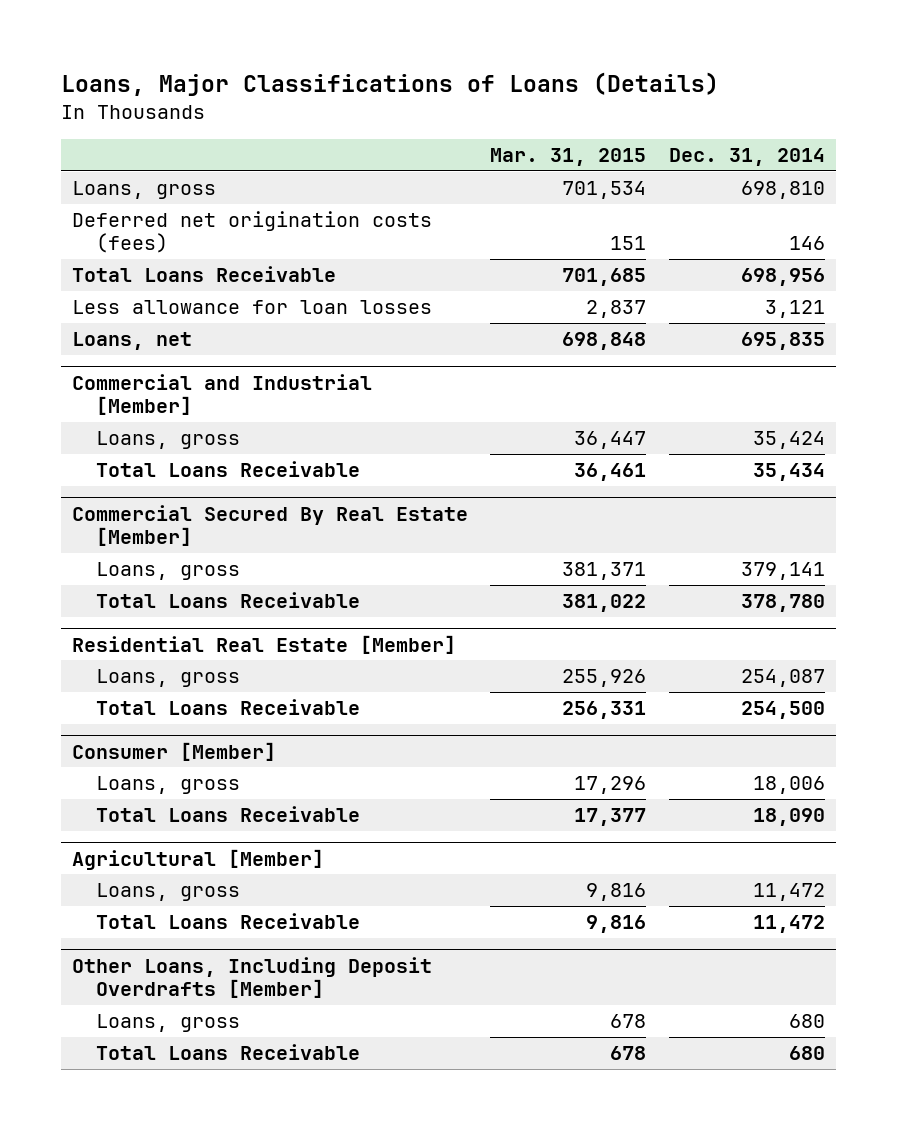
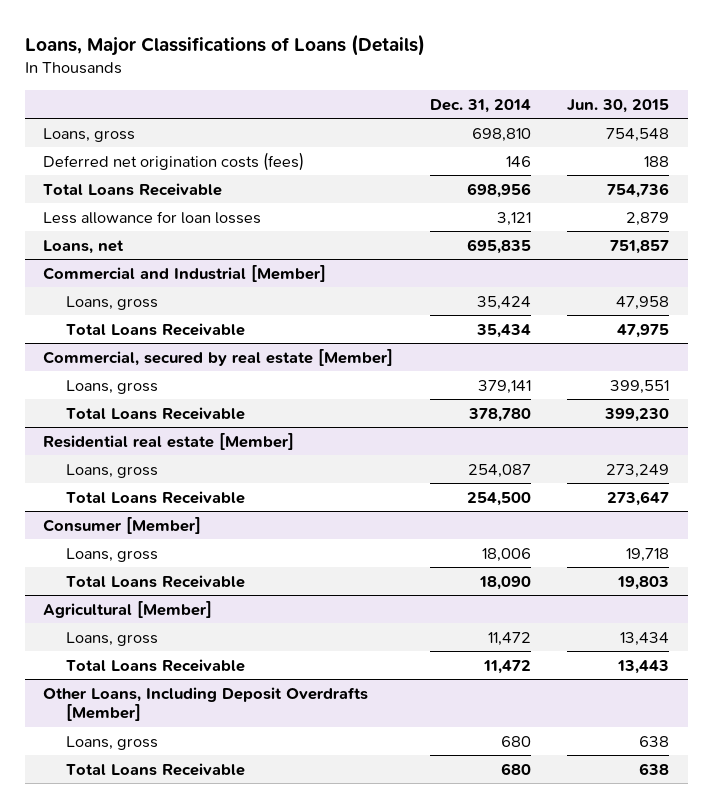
- | Mar. 31, 2015 | Dec. 31, 2014
+ | Dec. 31, 2014 | Jun. 30, 2015
- Commercial Secured By Real Estate [Member]
+ Commercial, secured by real estate [Member]
- Residential Real Estate [Member]
+ Residential real estate [Member]

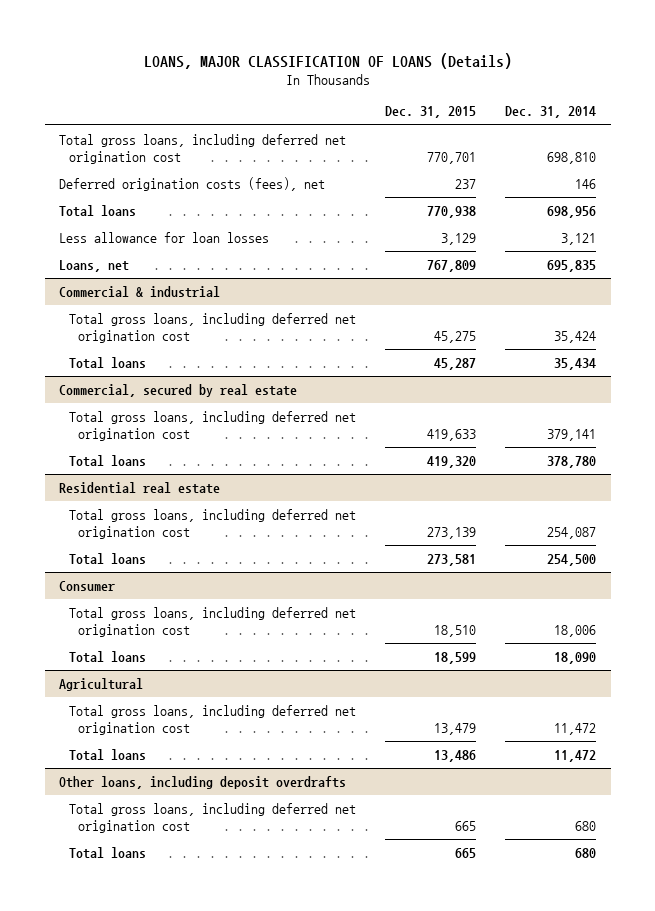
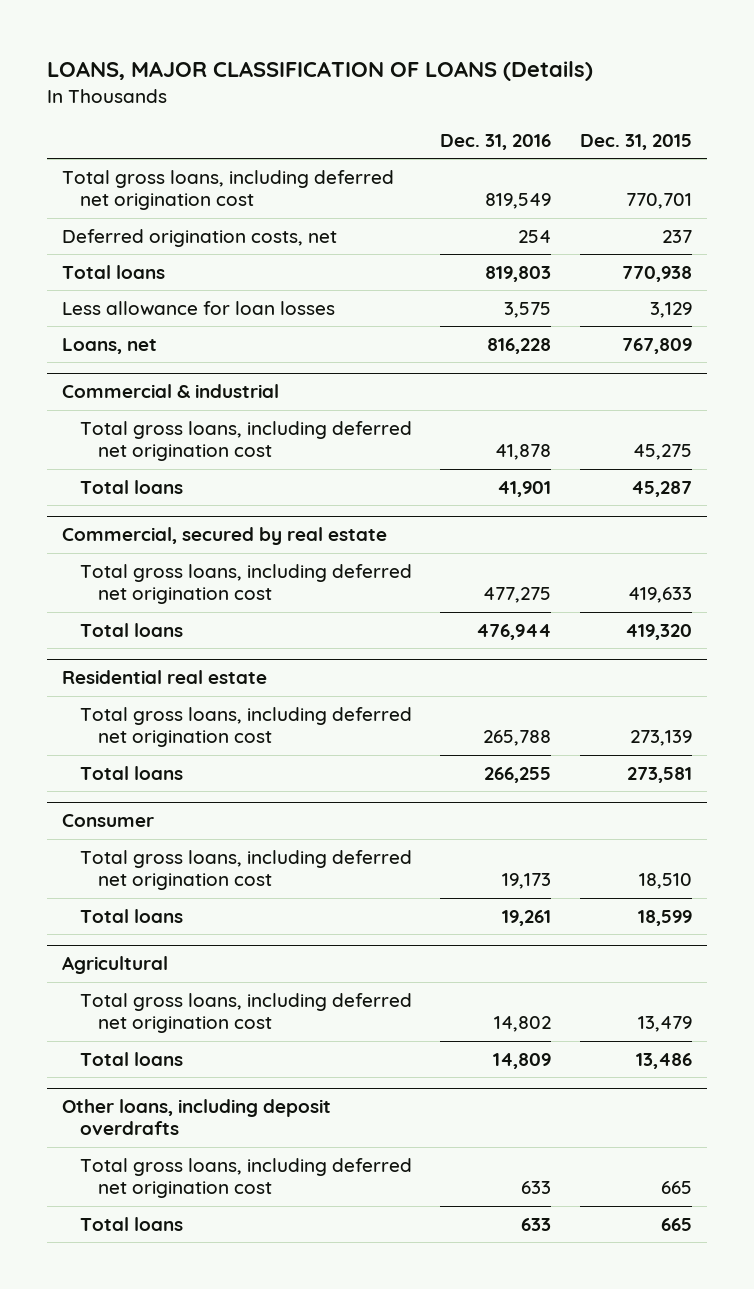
- | Dec. 31, 2015 | Dec. 31, 2014
+ | Dec. 31, 2016 | Dec. 31, 2015
- Deferred origination costs (fees), net | 237 | 146
+ Deferred origination costs, net | 254 | 237

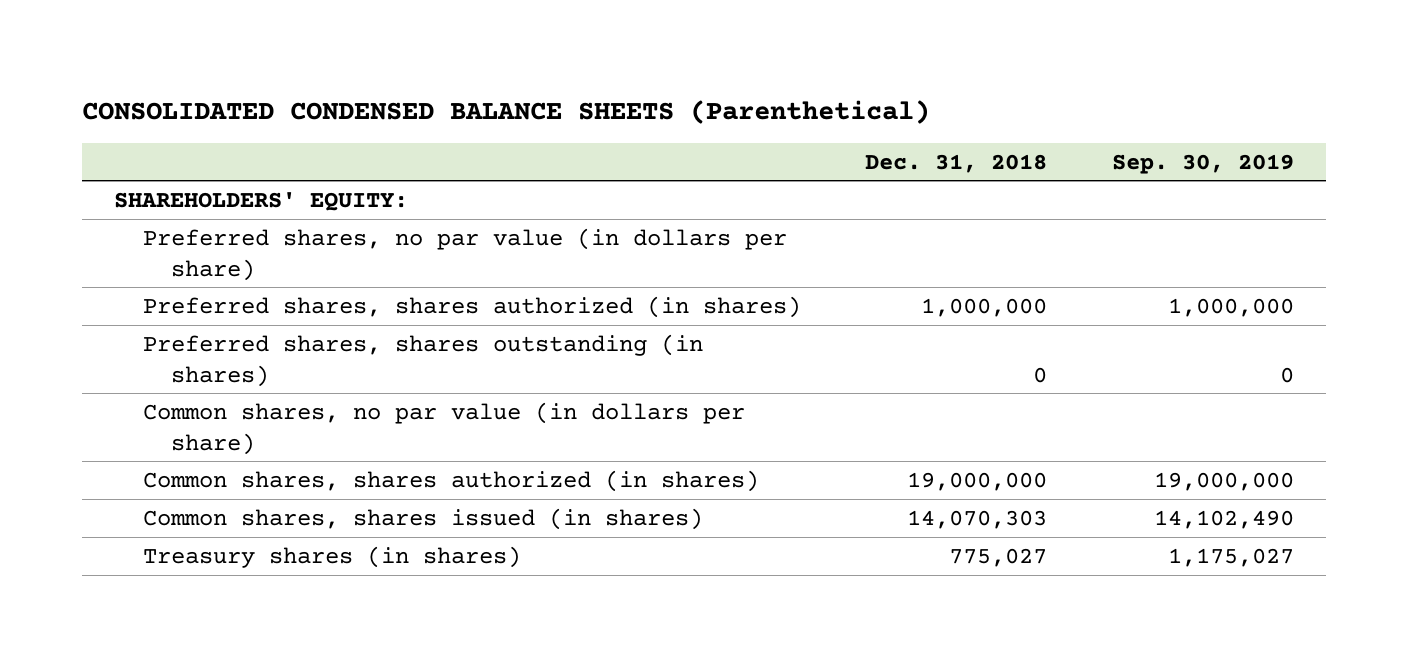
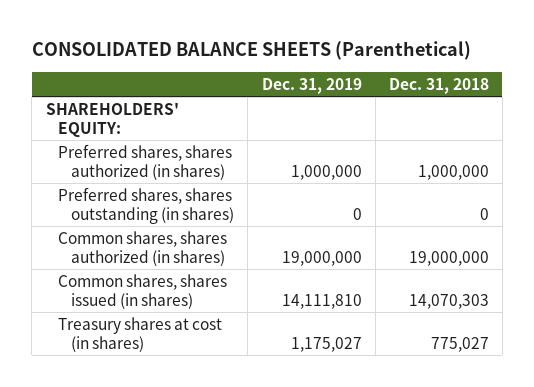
- CONSOLIDATED CONDENSED BALANCE SHEETS (Parenthetical)
+ CONSOLIDATED BALANCE SHEETS (Parenthetical)
- | Dec. 31, 2018 | Sep. 30, 2019
+ | Dec. 31, 2019 | Dec. 31, 2018
- Preferred shares, no par value (in dollars per share)
- Common shares, no par value (in dollars per share)
- Treasury shares (in shares) | 775,027 | 1,175,027
+ Treasury shares at cost (in shares) | 1,175,027 | 775,027

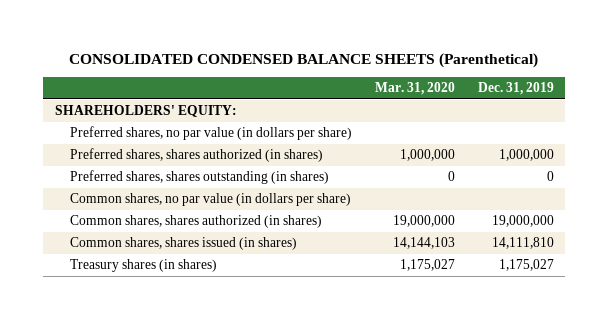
- CONSOLIDATED BALANCE SHEETS (Parenthetical)
+ CONSOLIDATED CONDENSED BALANCE SHEETS (Parenthetical)
- | Dec. 31, 2019 | Dec. 31, 2018
+ | Mar. 31, 2020 | Dec. 31, 2019
+ Preferred shares, no par value (in dollars per share)
+ Common shares, no par value (in dollars per share)
- Treasury shares at cost (in shares) | 1,175,027 | 775,027
+ Treasury shares (in shares) | 1,175,027 | 1,175,027

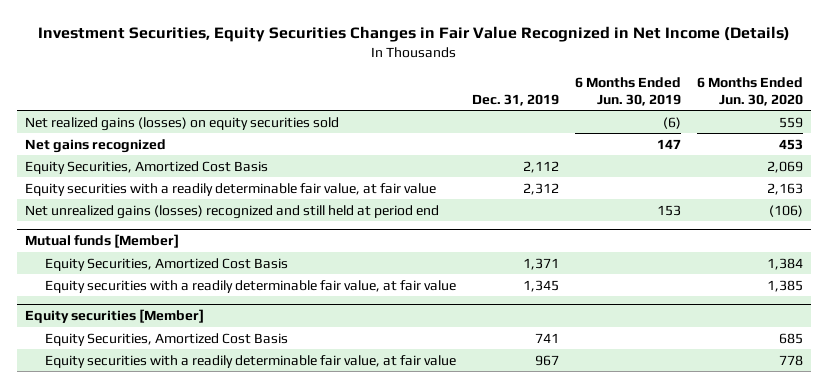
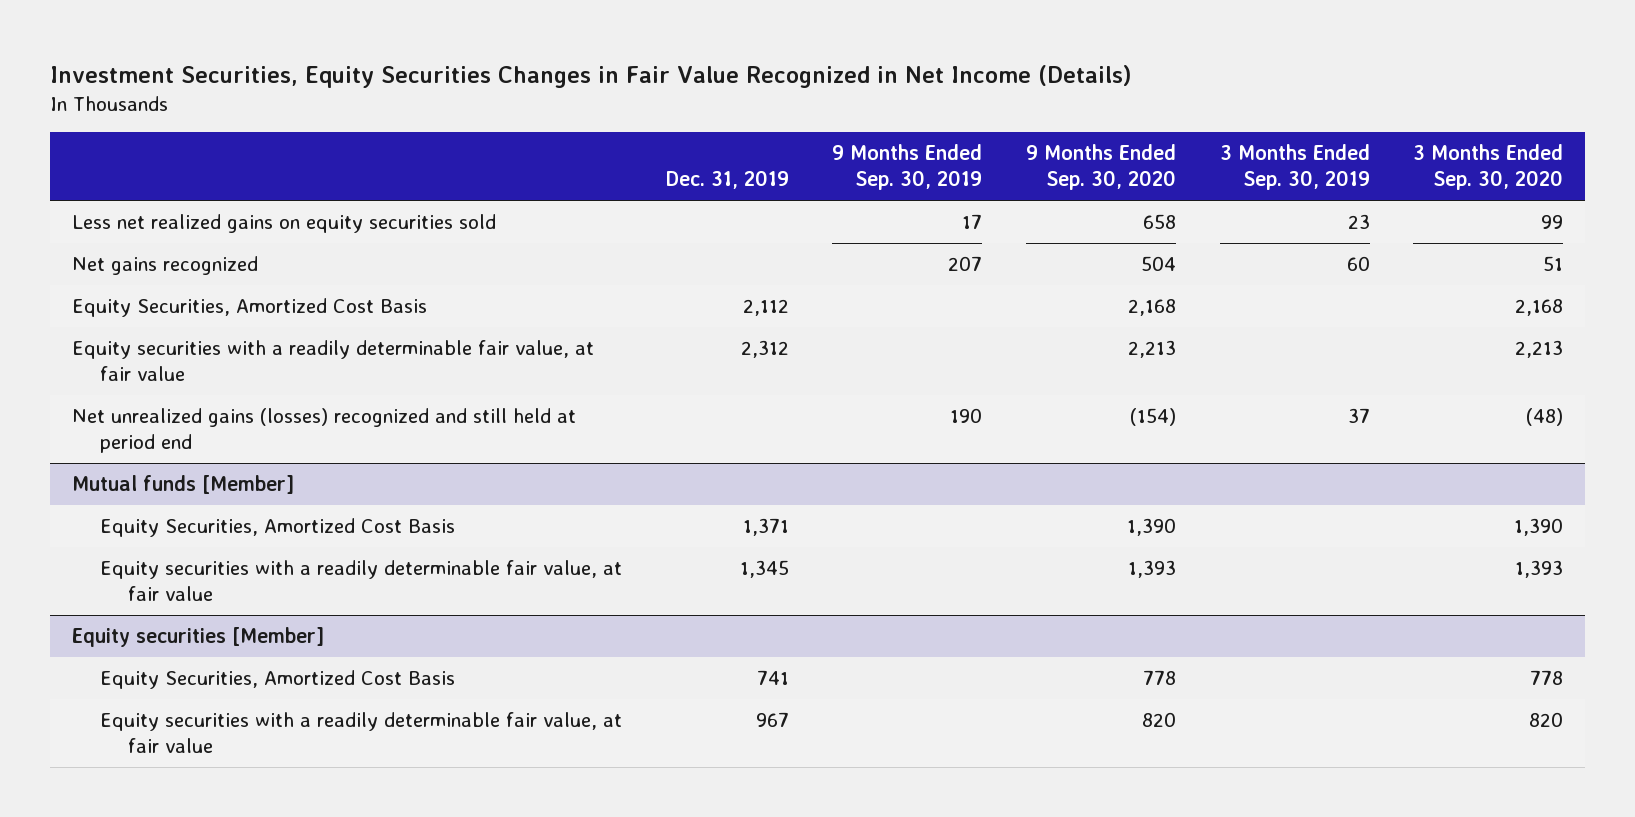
- | Dec. 31, 2019 | 6 Months Ended Jun. 30, 2019 | 6 Months Ended Jun. 30, 2020
+ | Dec. 31, 2019 | 9 Months Ended Sep. 30, 2019 | 9 Months Ended Sep. 30, 2020 | 3 Months Ended Sep. 30, 2019 | 3 Months Ended Sep. 30, 2020
- Net realized gains (losses) on equity securities sold | | (6) | 559
+ Less net realized gains on equity securities sold | | 17 | 658 | 23 | 99

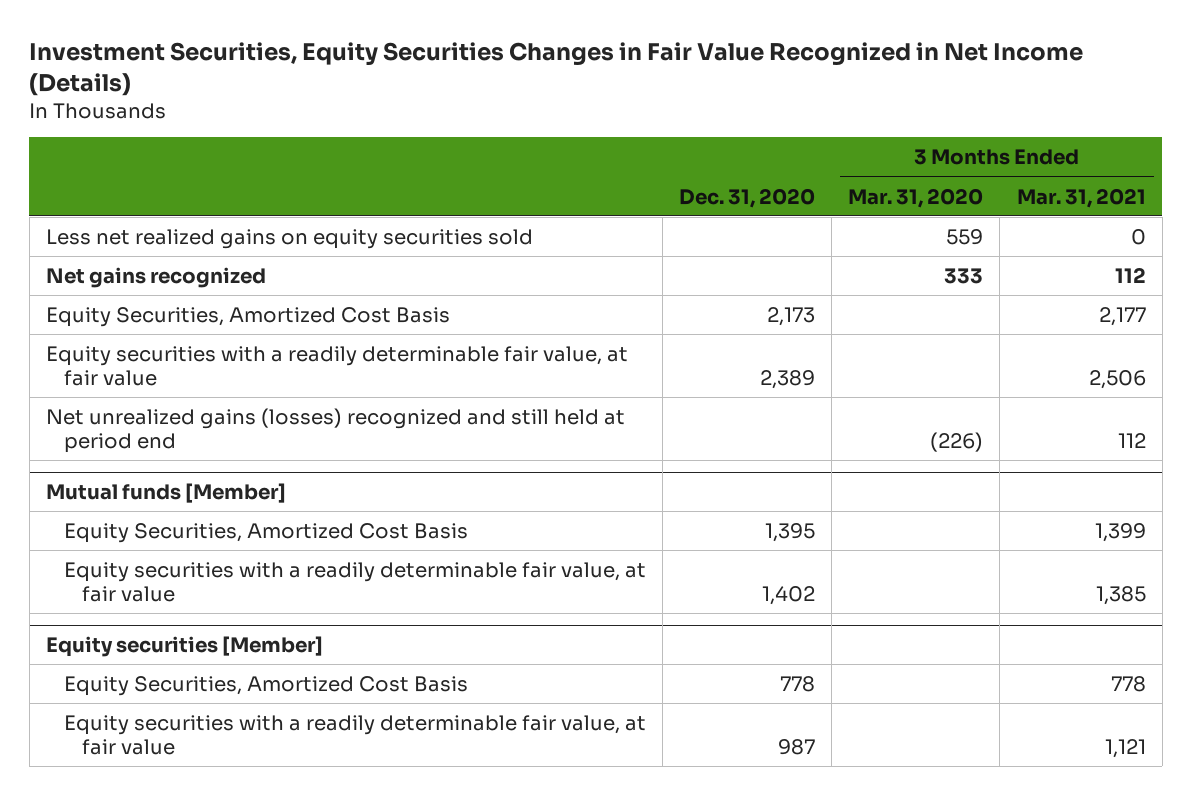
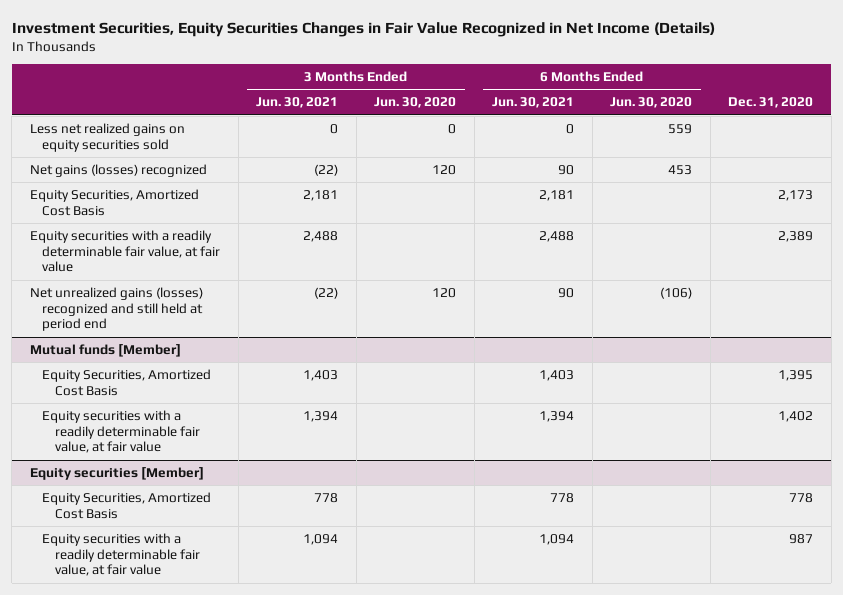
- | Dec. 31, 2020 | 3 Months Ended Mar. 31, 2020 | 3 Months Ended Mar. 31, 2021
+ | 3 Months Ended Jun. 30, 2021 | 3 Months Ended Jun. 30, 2020 | 6 Months Ended Jun. 30, 2021 | 6 Months Ended Jun. 30, 2020 | Dec. 31, 2020
- Net gains recognized | | 333 | 112
+ Net gains (losses) recognized | (22) | 120 | 90 | 453 |

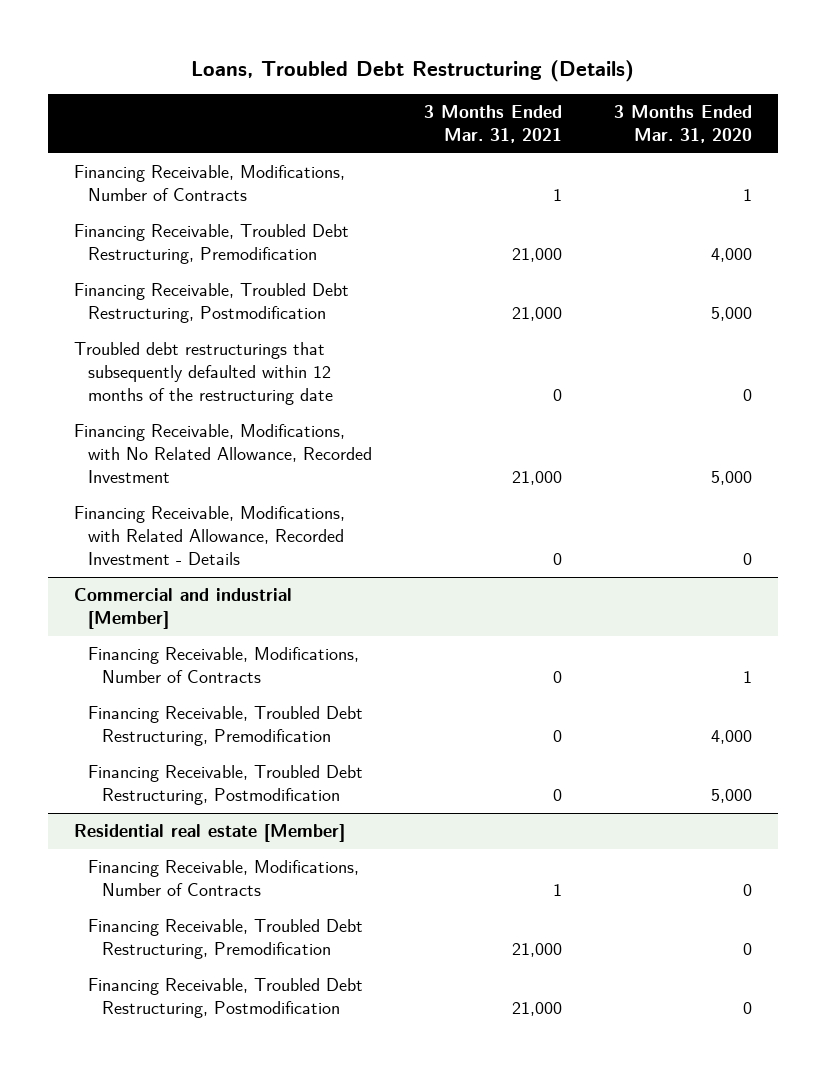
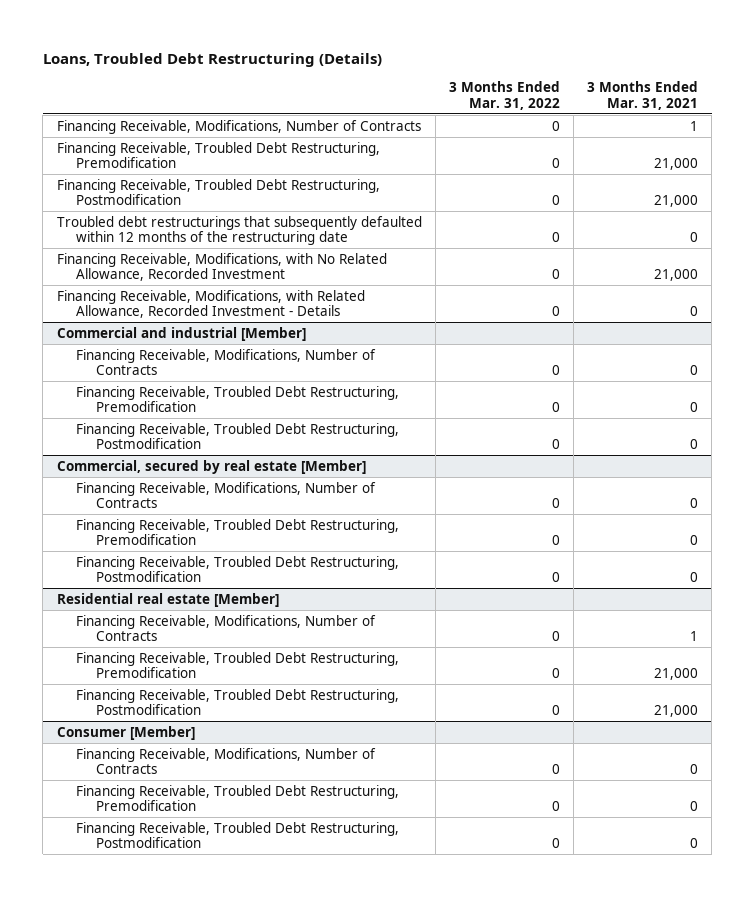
- | 3 Months Ended Mar. 31, 2021 | 3 Months Ended Mar. 31, 2020
+ | 3 Months Ended Mar. 31, 2022 | 3 Months Ended Mar. 31, 2021
+ Commercial, secured by real estate [Member]
+ Financing Receivable, Modifications, Number of Contracts | 0 | 0
+ Financing Receivable, Troubled Debt Restructuring, Premodification | 0 | 0
+ Financing Receivable, Troubled Debt Restructuring, Postmodification | 0 | 0
+ Consumer [Member]
+ Financing Receivable, Modifications, Number of Contracts | 0 | 0
+ Financing Receivable, Troubled Debt Restructuring, Premodification | 0 | 0
+ Financing Receivable, Troubled Debt Restructuring, Postmodification | 0 | 0

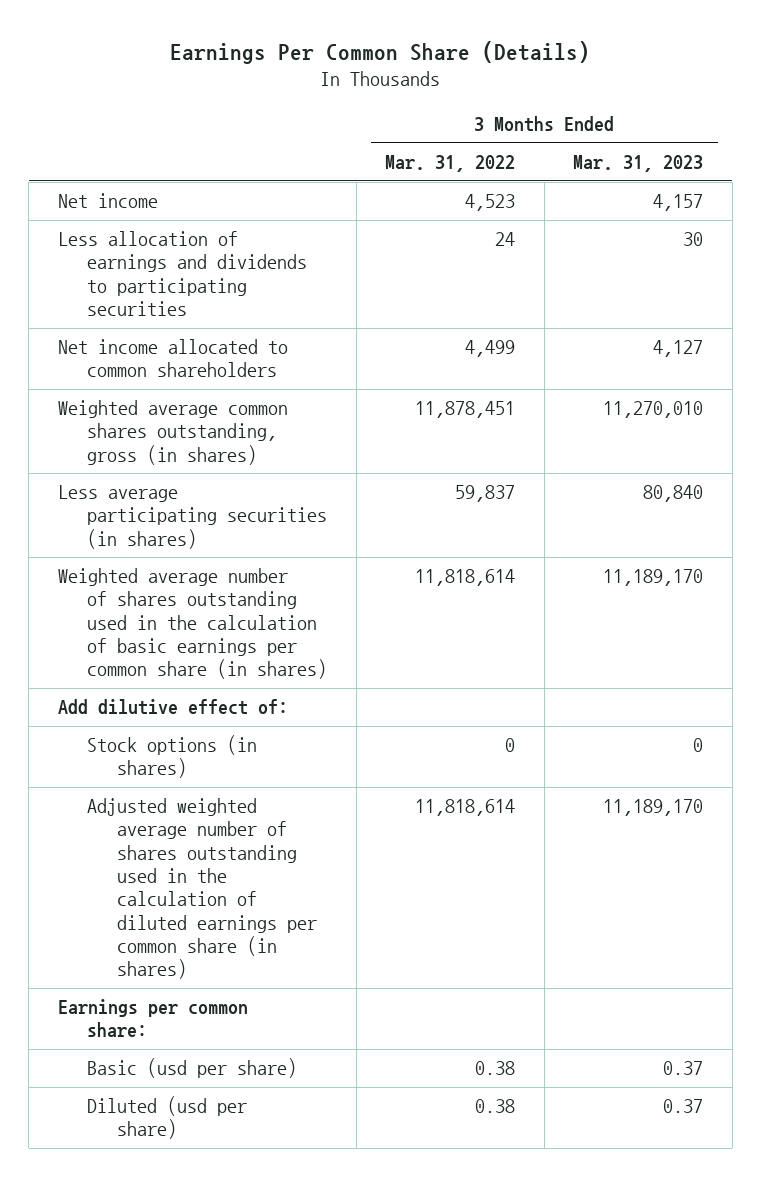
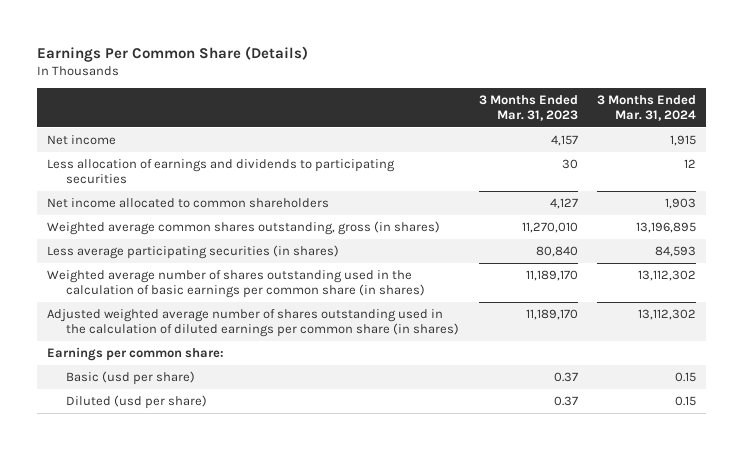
- | 3 Months Ended Mar. 31, 2022 | 3 Months Ended Mar. 31, 2023
+ | 3 Months Ended Mar. 31, 2023 | 3 Months Ended Mar. 31, 2024
- Add dilutive effect of:
- Stock options (in shares) | 0 | 0

